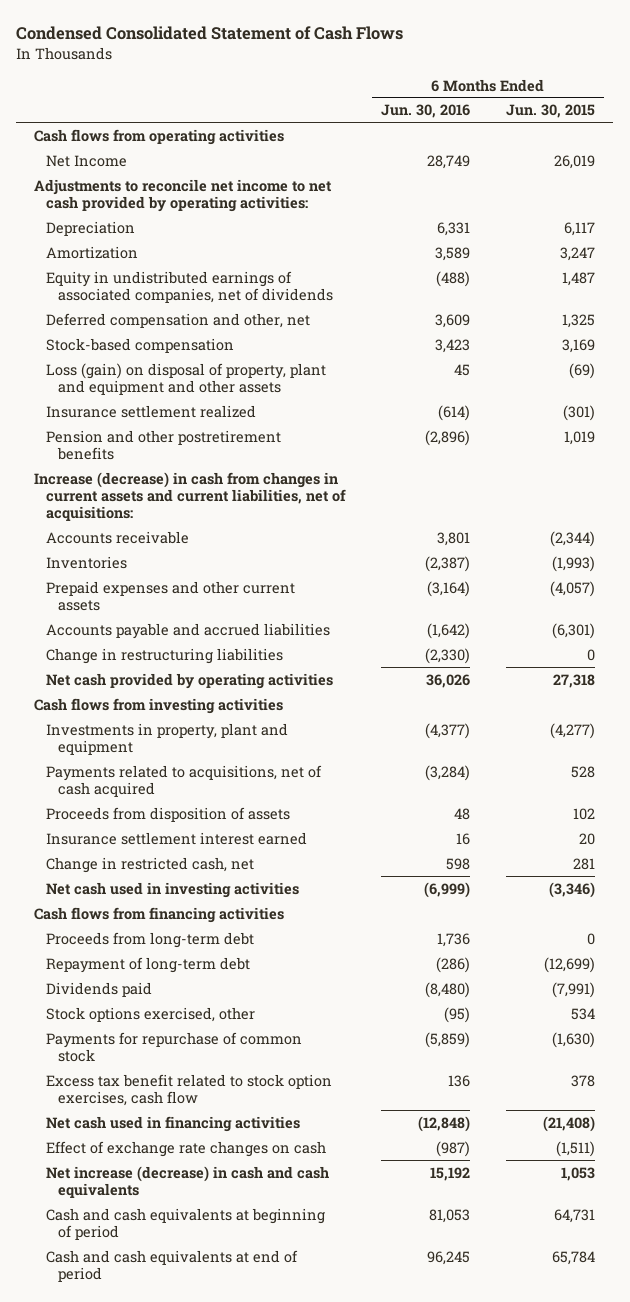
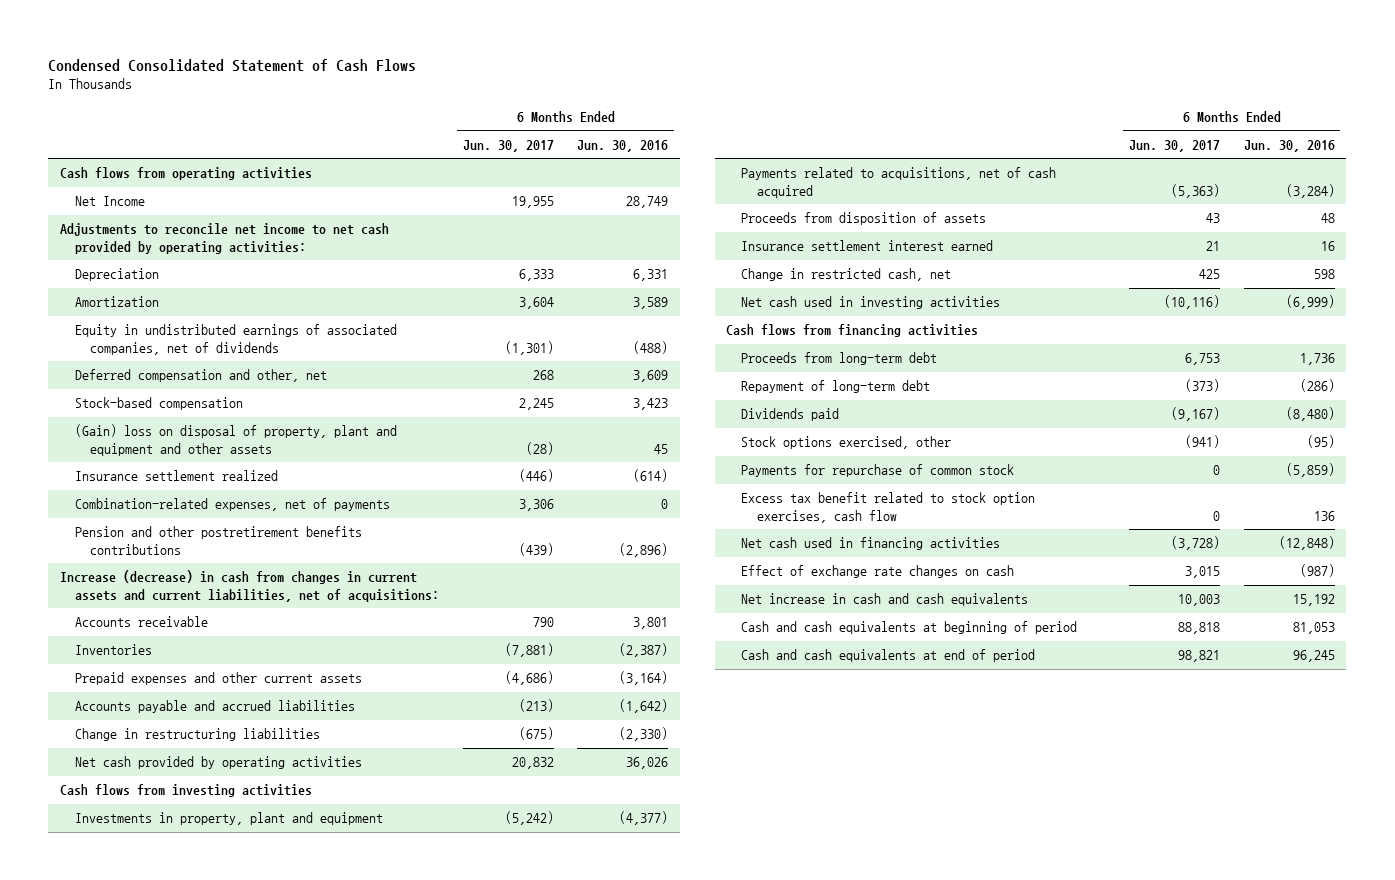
- | 6 Months Ended Jun. 30, 2016 | 6 Months Ended Jun. 30, 2015
+ | 6 Months Ended Jun. 30, 2017 | 6 Months Ended Jun. 30, 2016
- Loss (gain) on disposal of property, plant and equipment and other assets | 45 | (69)
+ (Gain) loss on disposal of property, plant and equipment and other assets | (28) | 45
- Pension and other postretirement benefits | (2,896) | 1,019
+ Combination-related expenses, net of payments | 3,306 | 0
+ Pension and other postretirement benefits contributions | (439) | (2,896)
- Net increase (decrease) in cash and cash equivalents | 15,192 | 1,053
+ Net increase in cash and cash equivalents | 10,003 | 15,192

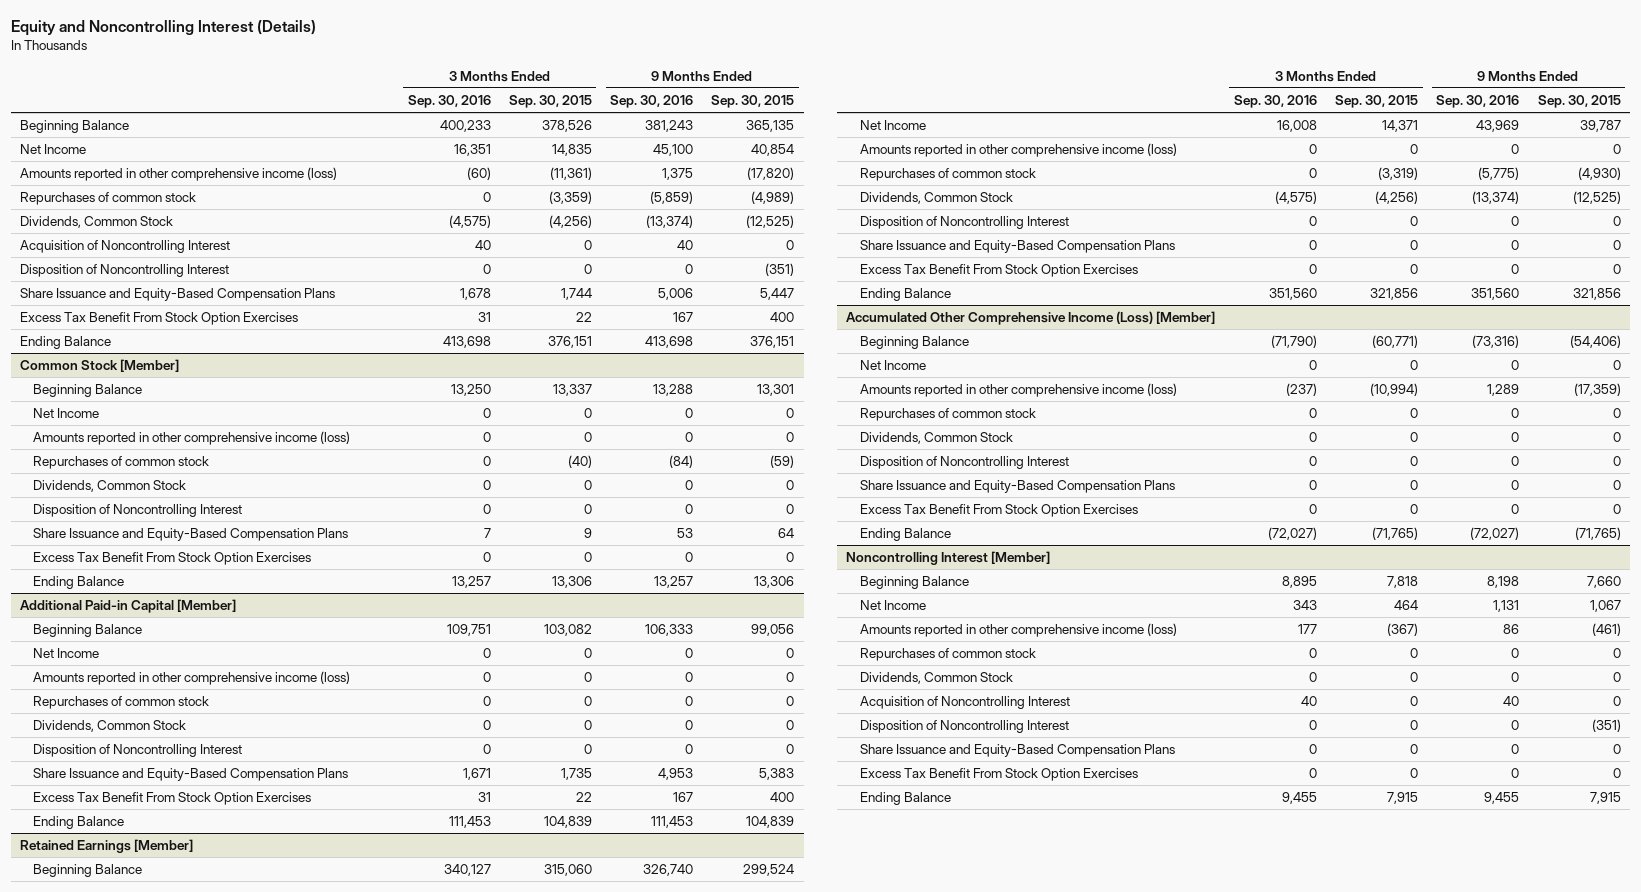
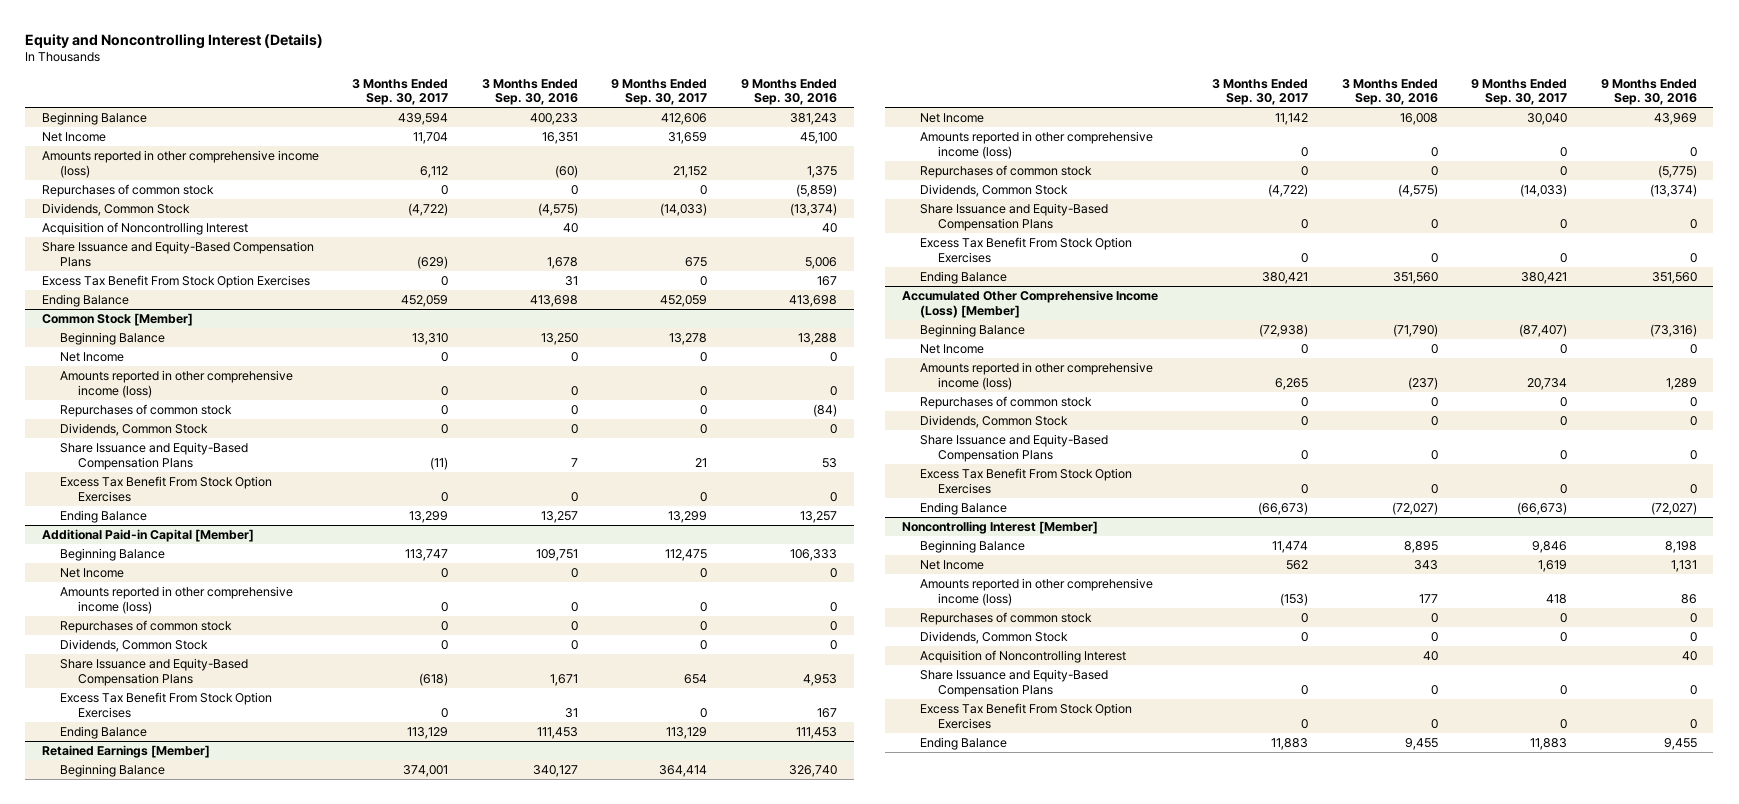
- | 3 Months Ended Sep. 30, 2016 | 3 Months Ended Sep. 30, 2015 | 9 Months Ended Sep. 30, 2016 | 9 Months Ended Sep. 30, 2015
+ | 3 Months Ended Sep. 30, 2017 | 3 Months Ended Sep. 30, 2016 | 9 Months Ended Sep. 30, 2017 | 9 Months Ended Sep. 30, 2016
- Disposition of Noncontrolling Interest | 0 | 0 | 0 | (351)
@ Common Stock [Member]
- Disposition of Noncontrolling Interest | 0 | 0 | 0 | 0
@ Additional Paid-in Capital [Member]
- Disposition of Noncontrolling Interest | 0 | 0 | 0 | 0
@ Retained Earnings [Member]
- Disposition of Noncontrolling Interest | 0 | 0 | 0 | 0
@ Accumulated Other Comprehensive Income (Loss) [Member]
- Disposition of Noncontrolling Interest | 0 | 0 | 0 | 0
@ Noncontrolling Interest [Member]
- Disposition of Noncontrolling Interest | 0 | 0 | 0 | (351)

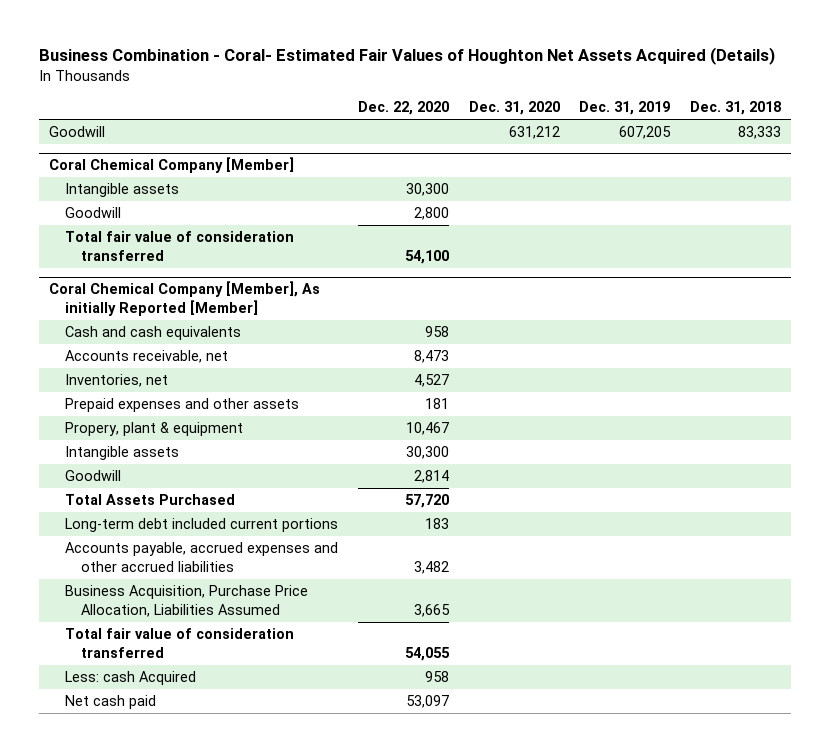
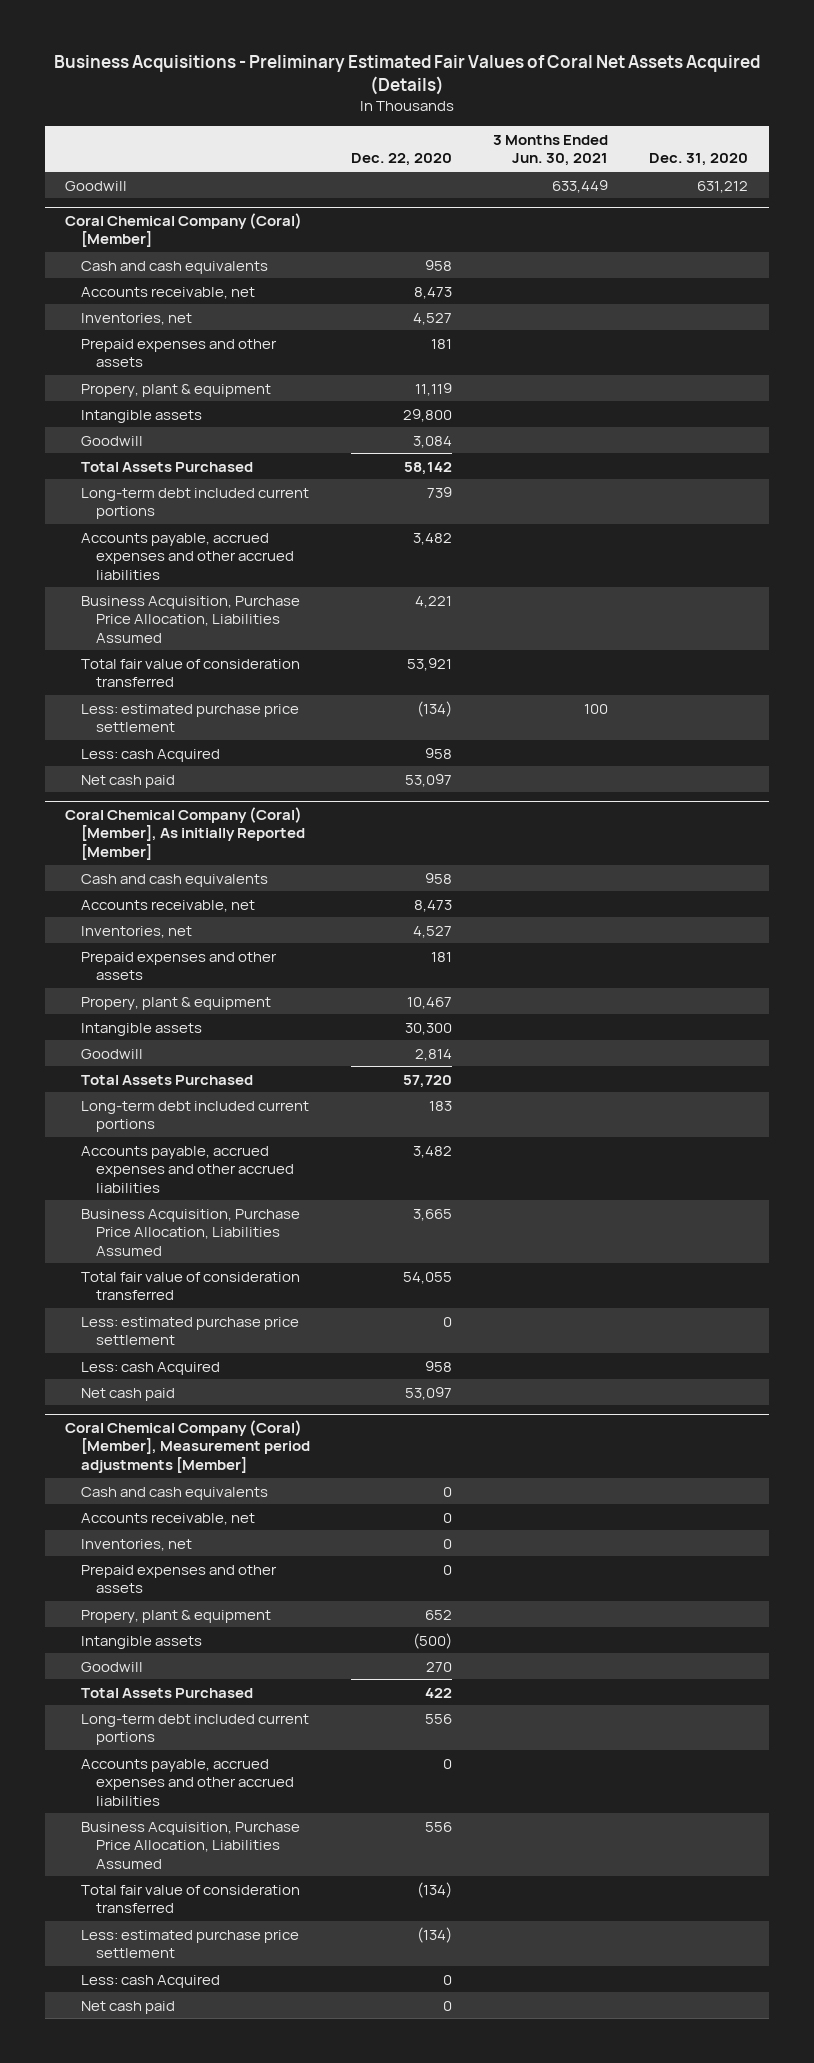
- Business Combination - Coral- Estimated Fair Values of Houghton Net Assets Acquired (Details)
+ Business Acquisitions - Preliminary Estimated Fair Values of Coral Net Assets Acquired (Details)
- | Dec. 22, 2020 | Dec. 31, 2020 | Dec. 31, 2019 | Dec. 31, 2018
+ | Dec. 22, 2020 | 3 Months Ended Jun. 30, 2021 | Dec. 31, 2020
- Coral Chemical Company [Member]
- Intangible assets | 30,300 | | |
- Goodwill | 2,800 | | |
- Total fair value of consideration transferred | 54,100 | | |
- Coral Chemical Company [Member], As initially Reported [Member]
+ Coral Chemical Company (Coral) [Member]
+ Propery, plant & equipment | 11,119 | |
+ Intangible assets | 29,800 | |
+ Goodwill | 3,084 | |
+ Total Assets Purchased | 58,142 | |
+ Long-term debt included current portions | 739 | |
+ Accounts payable, accrued expenses and other accrued liabilities | 3,482 | |
+ Business Acquisition, Purchase Price Allocation, Liabilities Assumed | 4,221 | |
+ Total fair value of consideration transferred | 53,921 | |
+ Less: estimated purchase price settlement | (134) | 100 |
+ Less: cash Acquired | 958 | |
+ Net cash paid | 53,097 | |
+ Coral Chemical Company (Coral) [Member], As initially Reported [Member]
+ Cash and cash equivalents | 958 | |
+ Accounts receivable, net | 8,473 | |
+ Inventories, net | 4,527 | |
+ Prepaid expenses and other assets | 181 | |
+ Less: estimated purchase price settlement | 0 | |
+ Coral Chemical Company (Coral) [Member], Measurement period adjustments [Member]
+ Cash and cash equivalents | 0 | |
+ Accounts receivable, net | 0 | |
+ Inventories, net | 0 | |
+ Prepaid expenses and other assets | 0 | |
+ Propery, plant & equipment | 652 | |
+ Intangible assets | (500) | |
+ Goodwill | 270 | |
+ Total Assets Purchased | 422 | |
+ Long-term debt included current portions | 556 | |
+ Accounts payable, accrued expenses and other accrued liabilities | 0 | |
+ Business Acquisition, Purchase Price Allocation, Liabilities Assumed | 556 | |
+ Total fair value of consideration transferred | (134) | |
+ Less: estimated purchase price settlement | (134) | |
+ Less: cash Acquired | 0 | |
+ Net cash paid | 0 | |

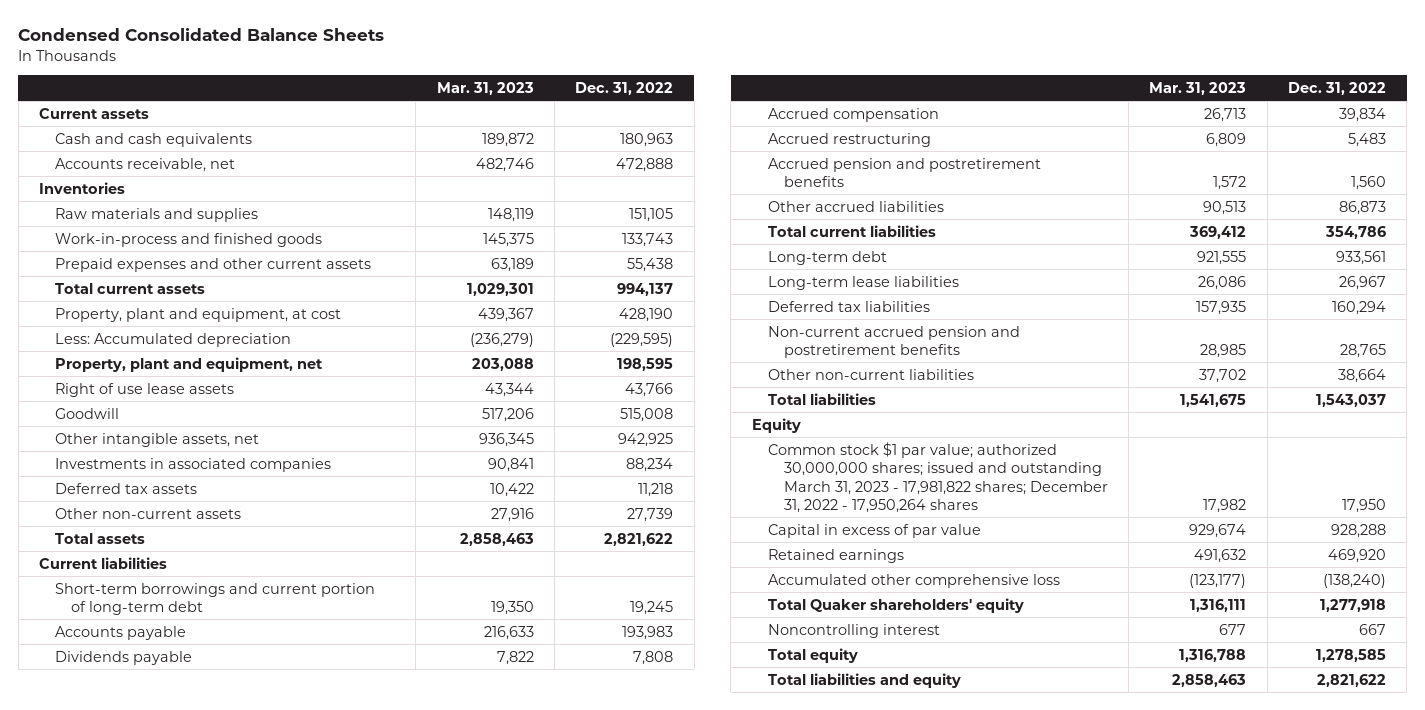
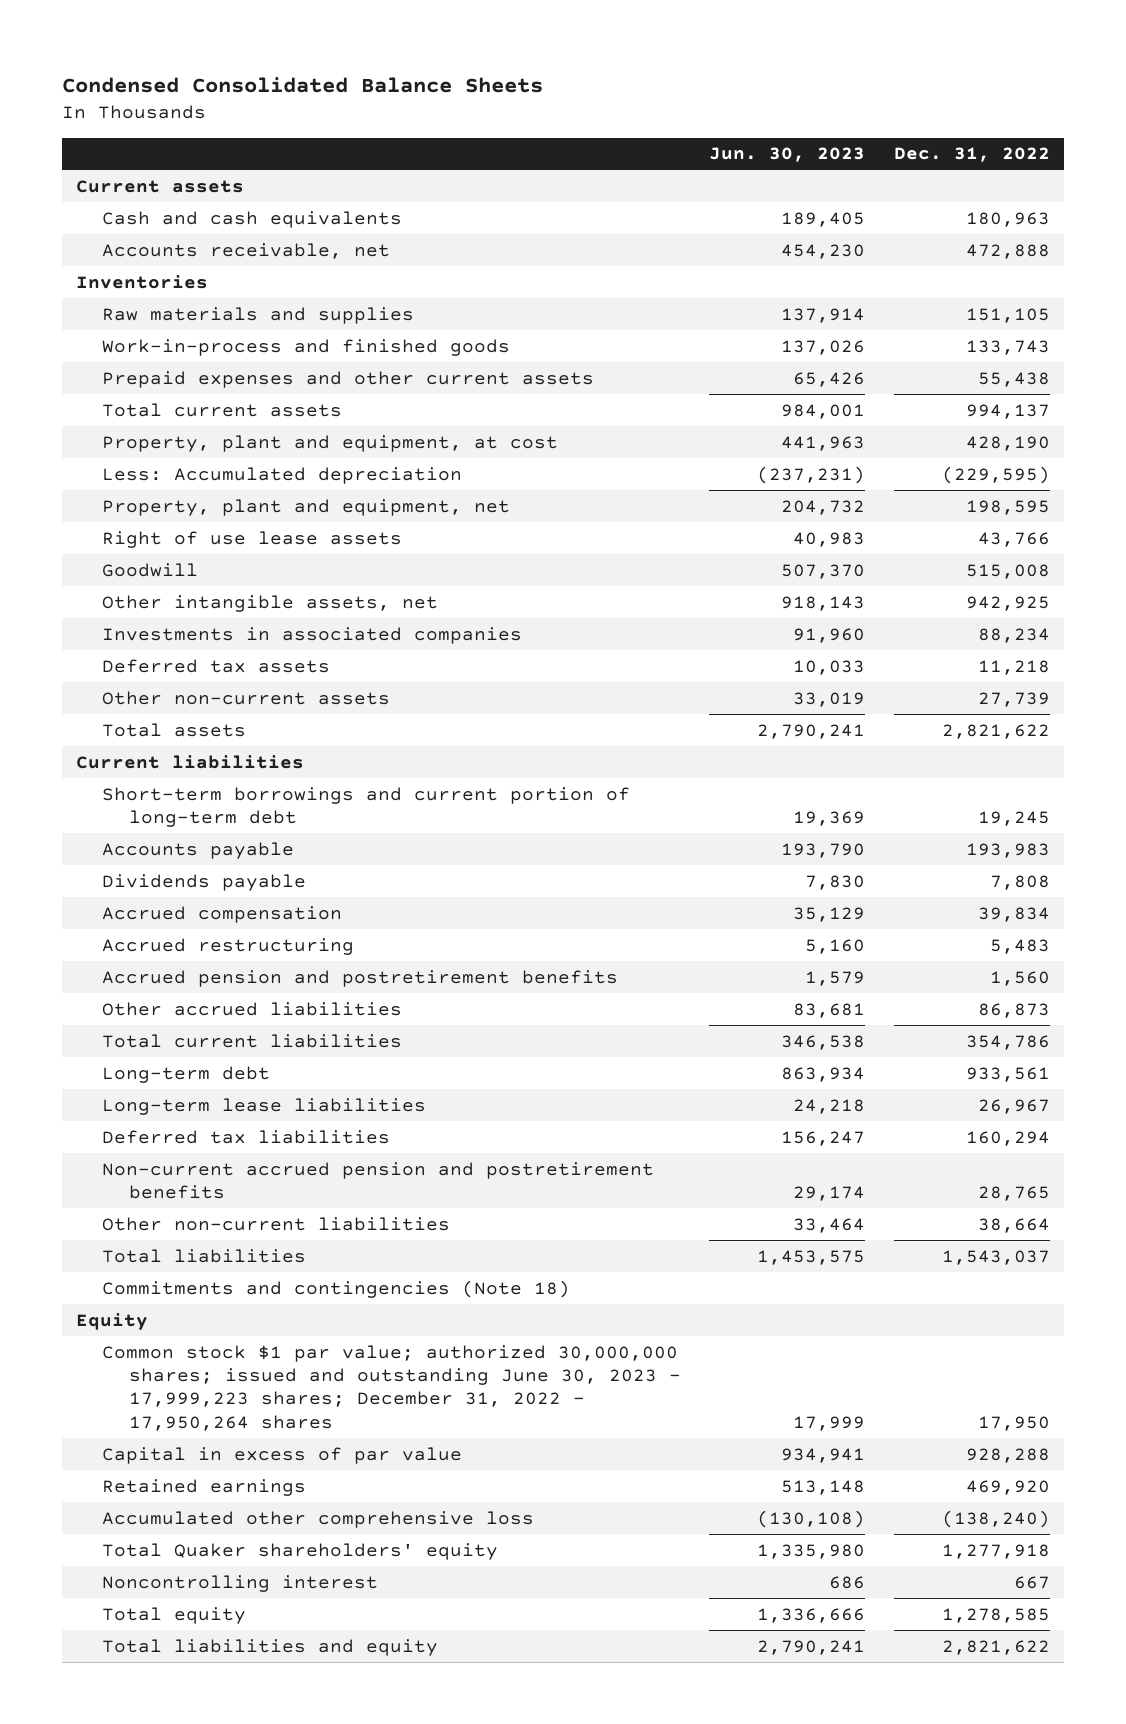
- | Mar. 31, 2023 | Dec. 31, 2022
+ | Jun. 30, 2023 | Dec. 31, 2022
+ Commitments and contingencies (Note 18)
- Common stock $1 par value; authorized 30,000,000 shares; issued and outstanding March 31, 2023 - 17,981,822 shares; December 31, 2022 - 17,950,264 shares | 17,982 | 17,950
+ Common stock $1 par value; authorized 30,000,000 shares; issued and outstanding June 30, 2023 - 17,999,223 shares; December 31, 2022 - 17,950,264 shares | 17,999 | 17,950

